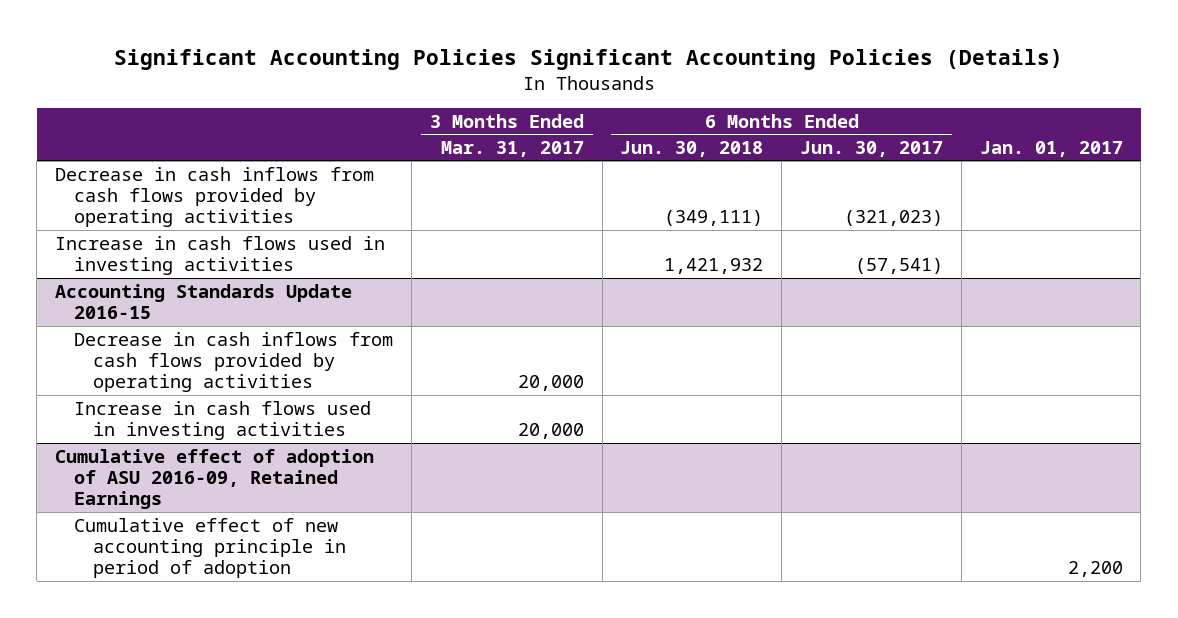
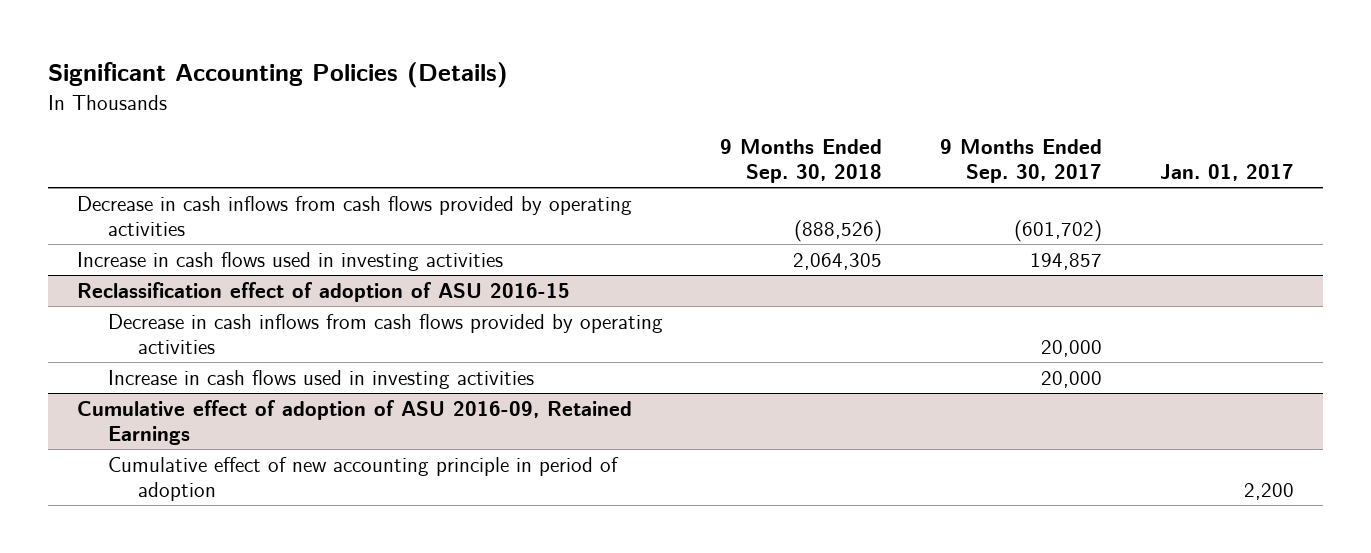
- Significant Accounting Policies Significant Accounting Policies (Details)
+ Significant Accounting Policies (Details)
- | 3 Months Ended Mar. 31, 2017 | 6 Months Ended Jun. 30, 2018 | 6 Months Ended Jun. 30, 2017 | Jan. 01, 2017
+ | 9 Months Ended Sep. 30, 2018 | 9 Months Ended Sep. 30, 2017 | Jan. 01, 2017
- Accounting Standards Update 2016-15
+ Reclassification effect of adoption of ASU 2016-15

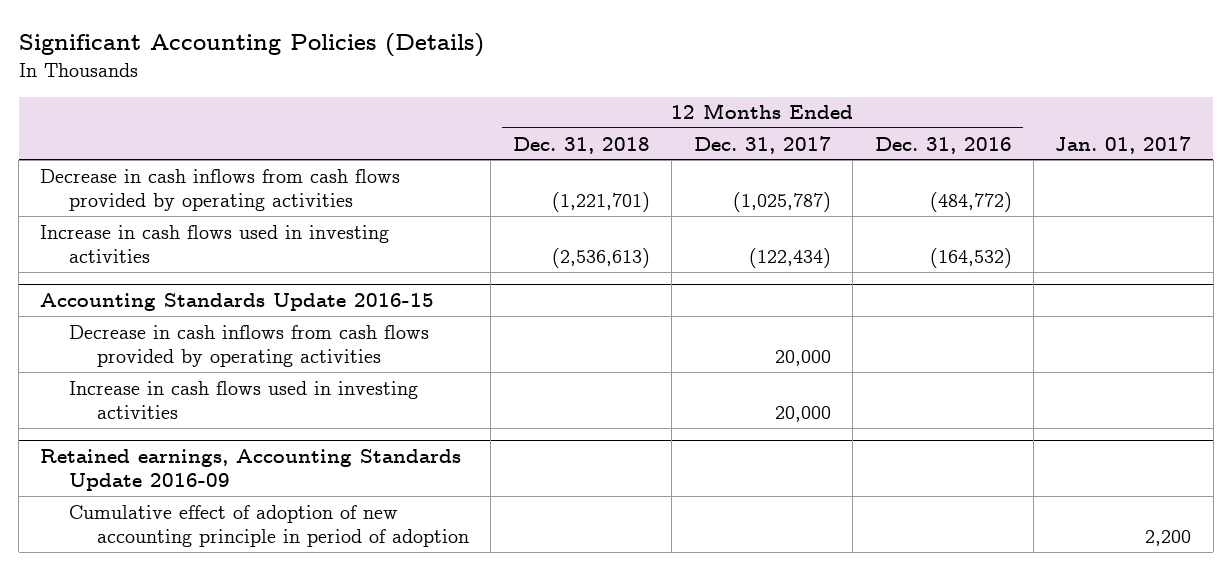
- | 9 Months Ended Sep. 30, 2018 | 9 Months Ended Sep. 30, 2017 | Jan. 01, 2017
+ | 12 Months Ended Dec. 31, 2018 | 12 Months Ended Dec. 31, 2017 | 12 Months Ended Dec. 31, 2016 | Jan. 01, 2017
- Reclassification effect of adoption of ASU 2016-15
+ Accounting Standards Update 2016-15
- Cumulative effect of adoption of ASU 2016-09, Retained Earnings
- Cumulative effect of new accounting principle in period of adoption | | | 2,200
+ Retained earnings, Accounting Standards Update 2016-09
+ Cumulative effect of adoption of new accounting principle in period of adoption | | | | 2,200

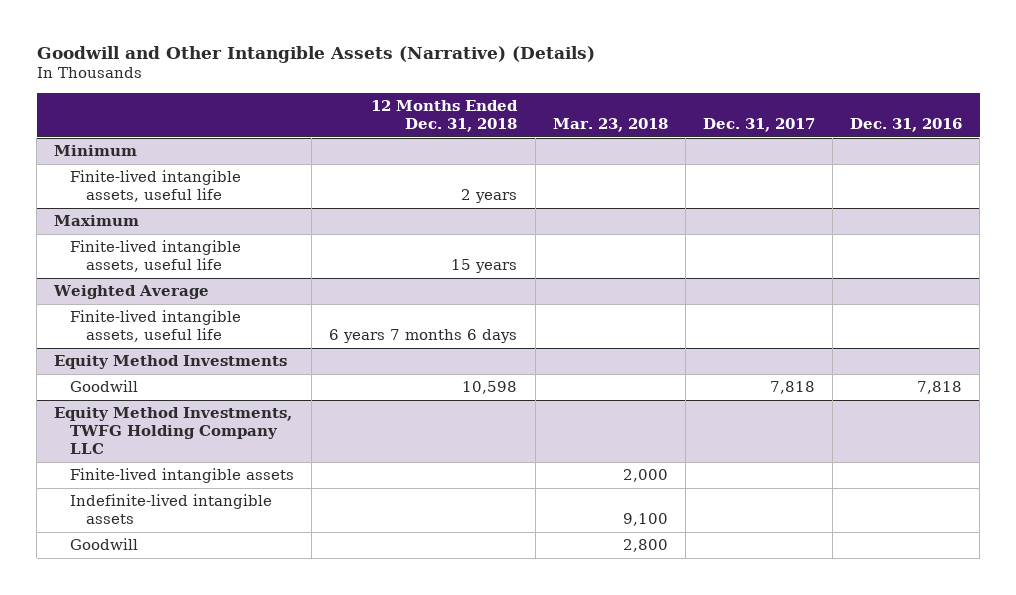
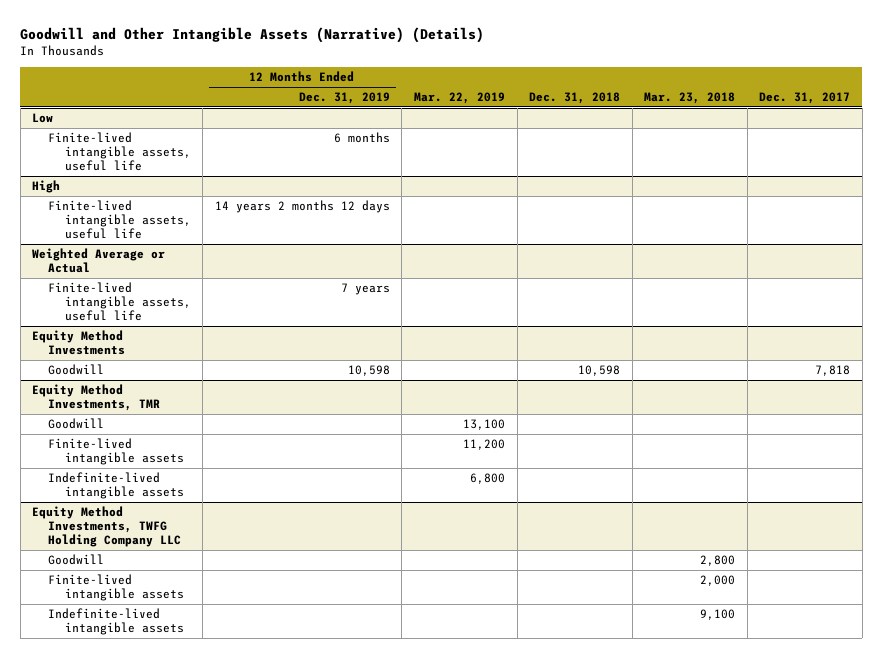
- | 12 Months Ended Dec. 31, 2018 | Mar. 23, 2018 | Dec. 31, 2017 | Dec. 31, 2016
+ | 12 Months Ended Dec. 31, 2019 | Mar. 22, 2019 | Dec. 31, 2018 | Mar. 23, 2018 | Dec. 31, 2017
- Minimum
+ Low
- Maximum
+ High
- Weighted Average
+ Weighted Average or Actual
+ Equity Method Investments, TMR
+ Goodwill | | 13,100 | | |
+ Finite-lived intangible assets | | 11,200 | | |
+ Indefinite-lived intangible assets | | 6,800 | | |
@ Equity Method Investments, TWFG Holding Company LLC
moved up: Goodwill | | | | 2,800 |

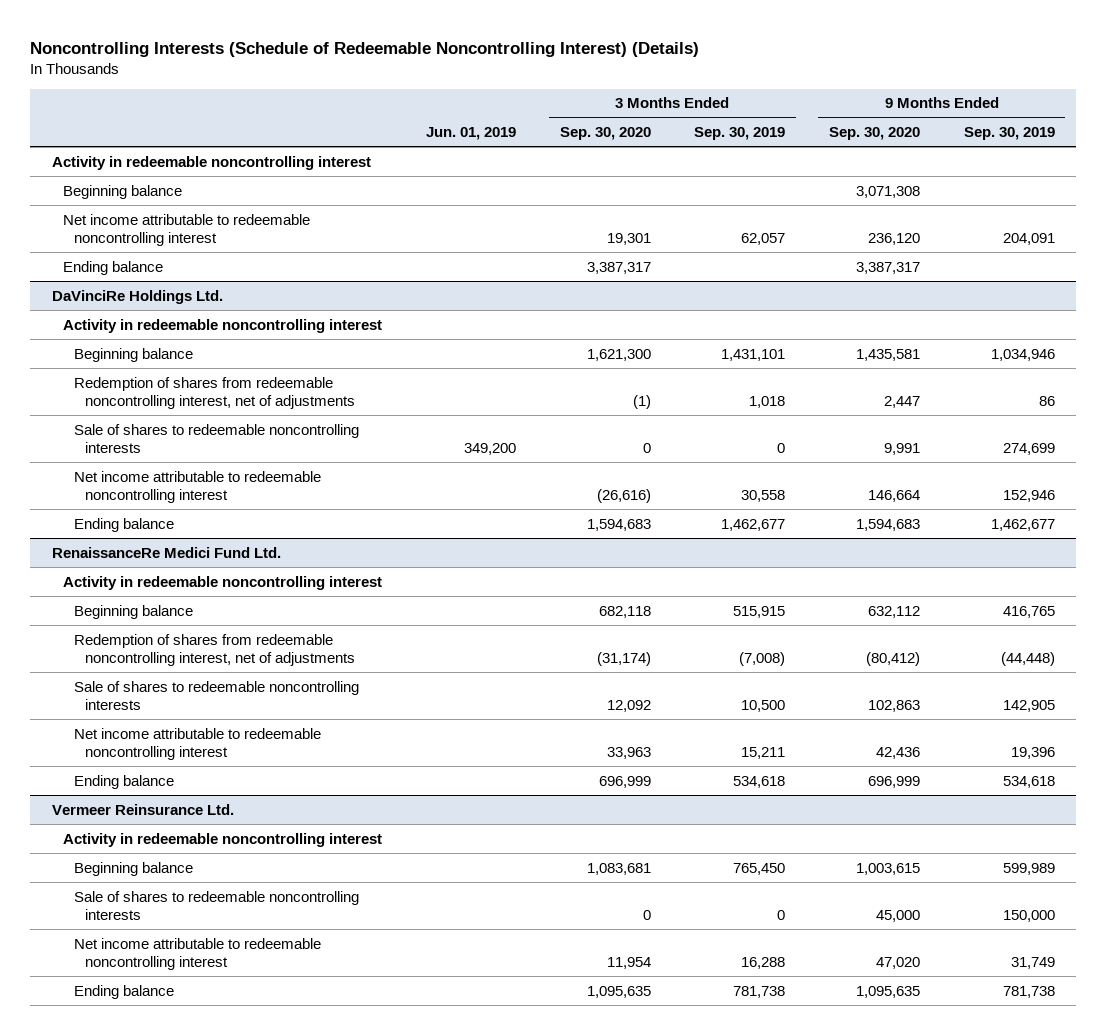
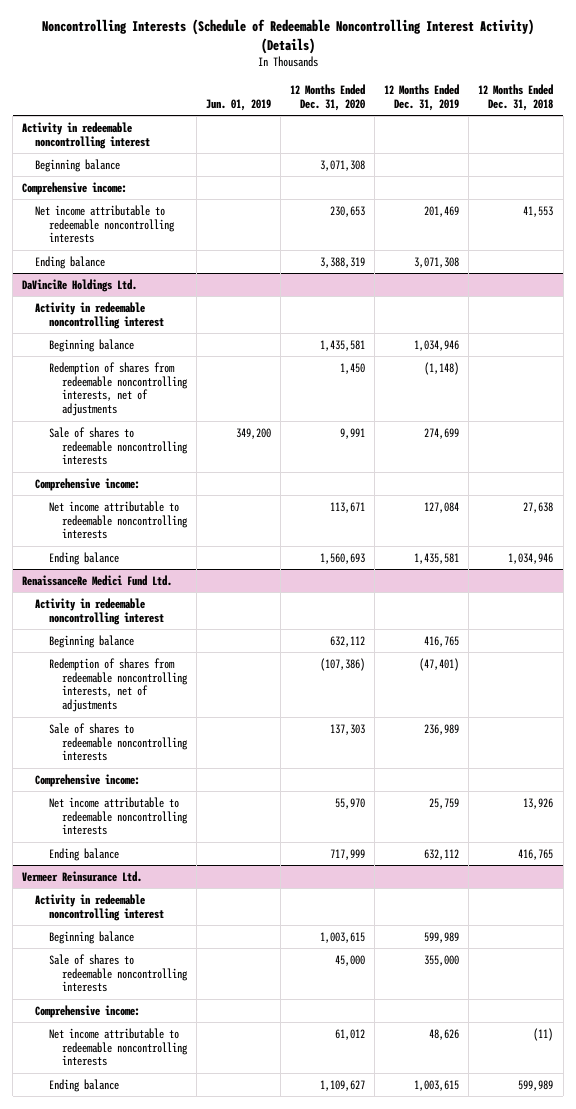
- Noncontrolling Interests (Schedule of Redeemable Noncontrolling Interest) (Details)
+ Noncontrolling Interests (Schedule of Redeemable Noncontrolling Interest Activity) (Details)
- | Jun. 01, 2019 | 3 Months Ended Sep. 30, 2020 | 3 Months Ended Sep. 30, 2019 | 9 Months Ended Sep. 30, 2020 | 9 Months Ended Sep. 30, 2019
+ | Jun. 01, 2019 | 12 Months Ended Dec. 31, 2020 | 12 Months Ended Dec. 31, 2019 | 12 Months Ended Dec. 31, 2018
- Net income attributable to redeemable noncontrolling interest | | 19,301 | 62,057 | 236,120 | 204,091
+ Comprehensive income:
+ Net income attributable to redeemable noncontrolling interests | | 230,653 | 201,469 | 41,553
@ DaVinciRe Holdings Ltd.
- Redemption of shares from redeemable noncontrolling interest, net of adjustments | | (1) | 1,018 | 2,447 | 86
+ Redemption of shares from redeemable noncontrolling interests, net of adjustments | | 1,450 | (1,148) |
- Net income attributable to redeemable noncontrolling interest | | (26,616) | 30,558 | 146,664 | 152,946
+ Comprehensive income:
+ Net income attributable to redeemable noncontrolling interests | | 113,671 | 127,084 | 27,638
@ RenaissanceRe Medici Fund Ltd.
- Redemption of shares from redeemable noncontrolling interest, net of adjustments | | (31,174) | (7,008) | (80,412) | (44,448)
+ Redemption of shares from redeemable noncontrolling interests, net of adjustments | | (107,386) | (47,401) |
- Net income attributable to redeemable noncontrolling interest | | 33,963 | 15,211 | 42,436 | 19,396
+ Comprehensive income:
+ Net income attributable to redeemable noncontrolling interests | | 55,970 | 25,759 | 13,926
@ Vermeer Reinsurance Ltd.
- Net income attributable to redeemable noncontrolling interest | | 11,954 | 16,288 | 47,020 | 31,749
+ Comprehensive income:
+ Net income attributable to redeemable noncontrolling interests | | 61,012 | 48,626 | (11)

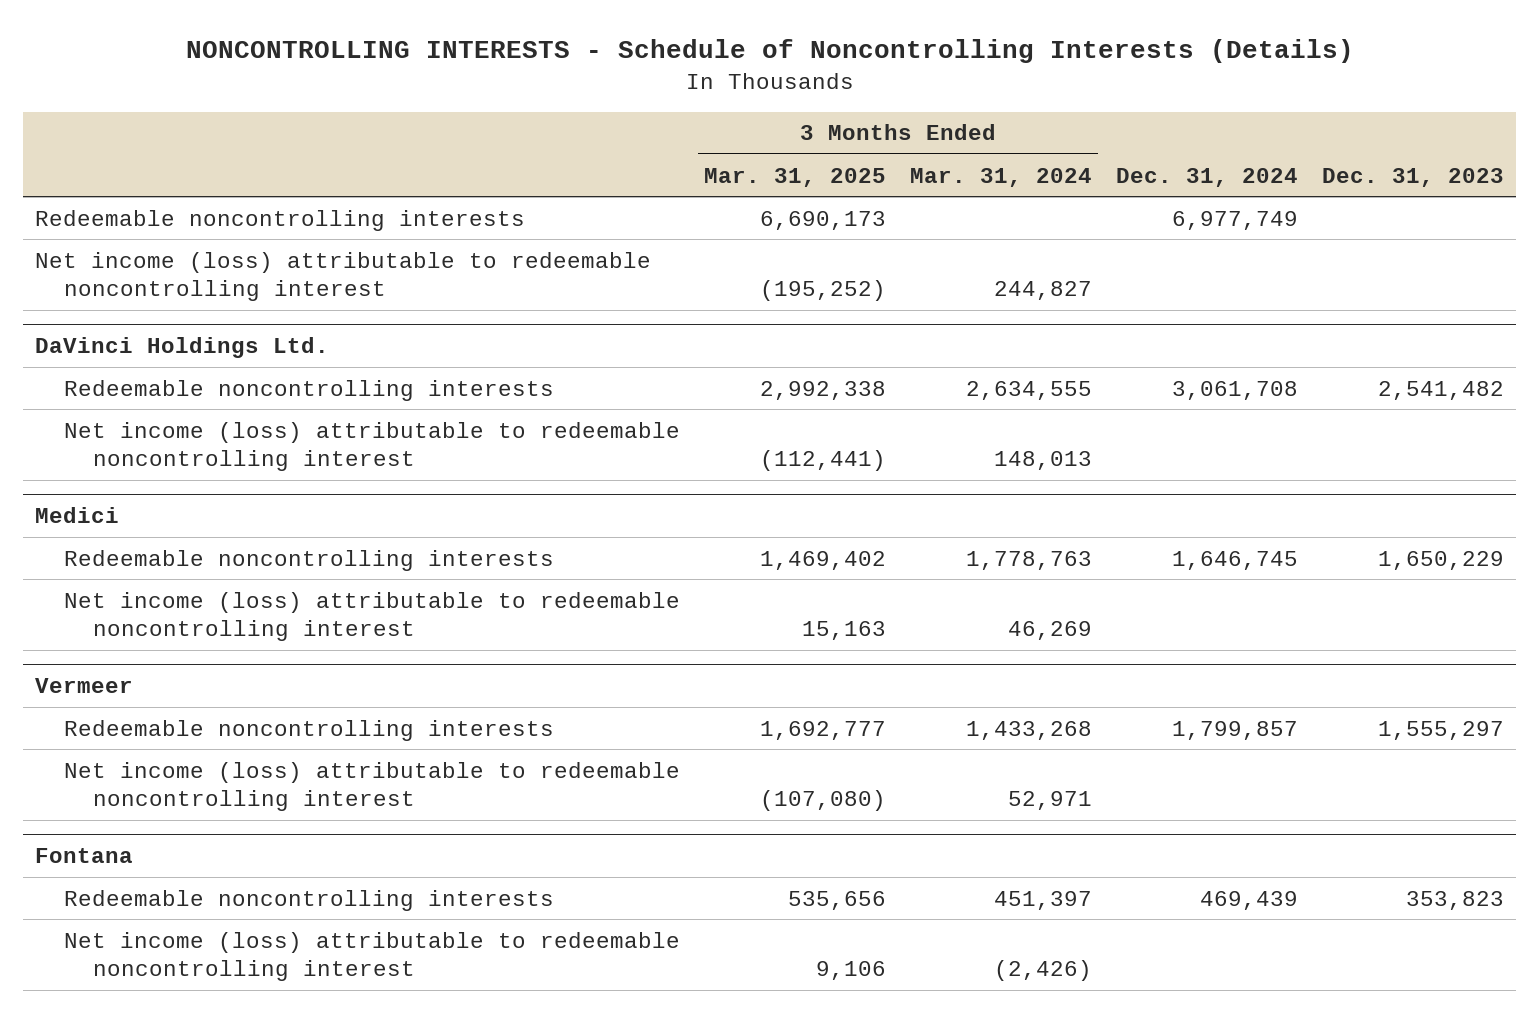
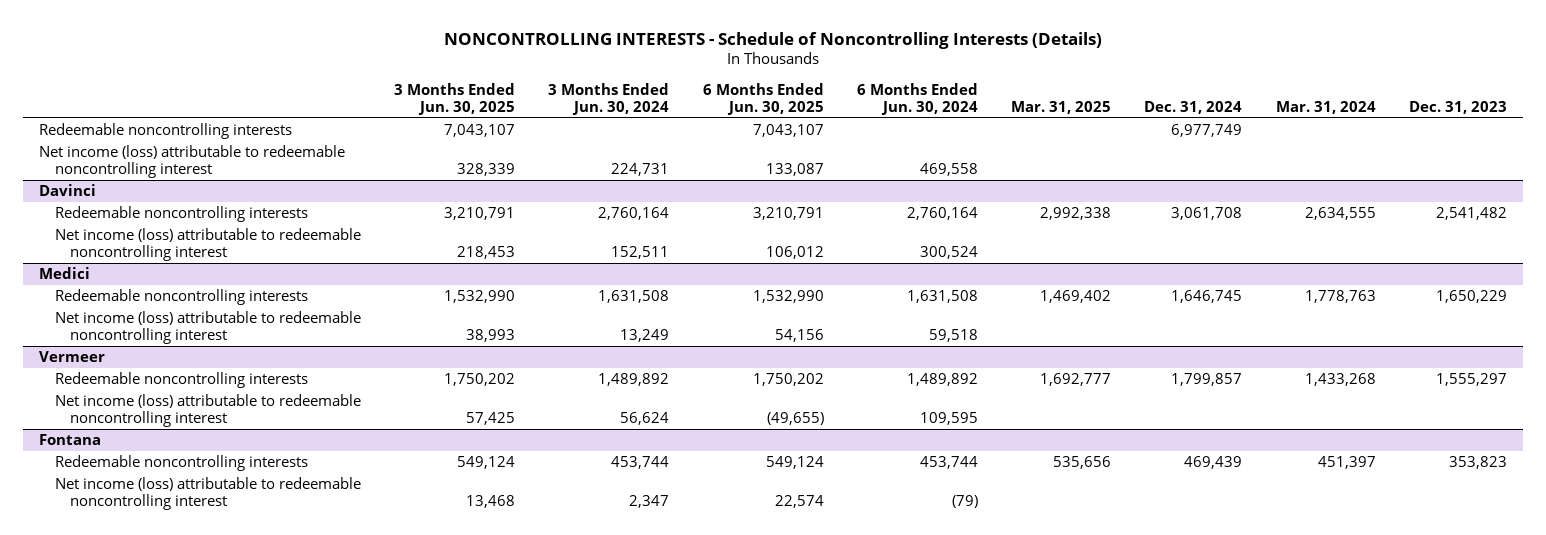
- | 3 Months Ended Mar. 31, 2025 | 3 Months Ended Mar. 31, 2024 | Dec. 31, 2024 | Dec. 31, 2023
+ | 3 Months Ended Jun. 30, 2025 | 3 Months Ended Jun. 30, 2024 | 6 Months Ended Jun. 30, 2025 | 6 Months Ended Jun. 30, 2024 | Mar. 31, 2025 | Dec. 31, 2024 | Mar. 31, 2024 | Dec. 31, 2023
- DaVinci Holdings Ltd.
+ Davinci

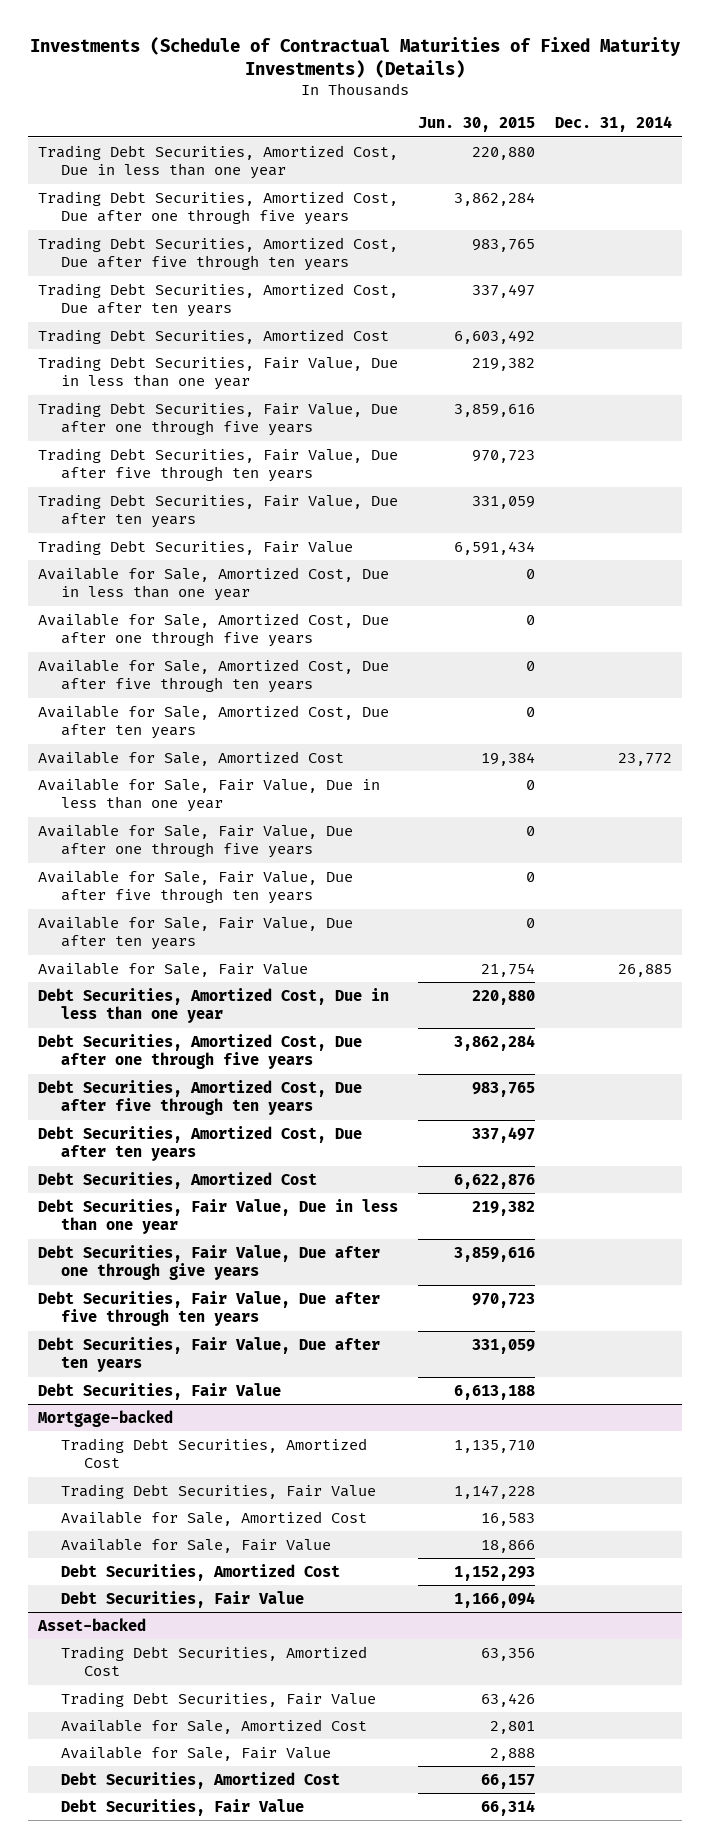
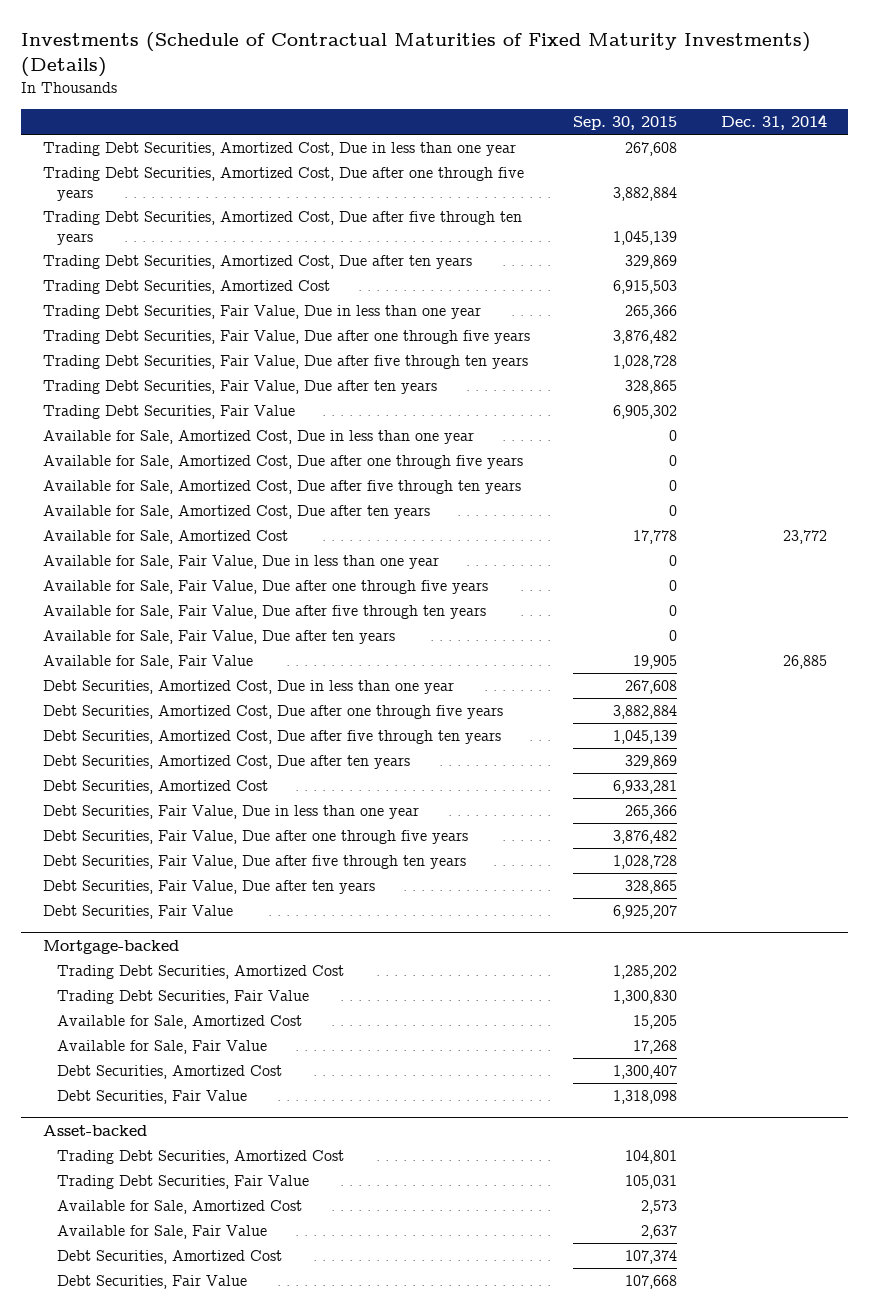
- | Jun. 30, 2015 | Dec. 31, 2014
+ | Sep. 30, 2015 | Dec. 31, 2014
- Debt Securities, Fair Value, Due after one through give years | 3,859,616 |
+ Debt Securities, Fair Value, Due after one through five years | 3,876,482 |

